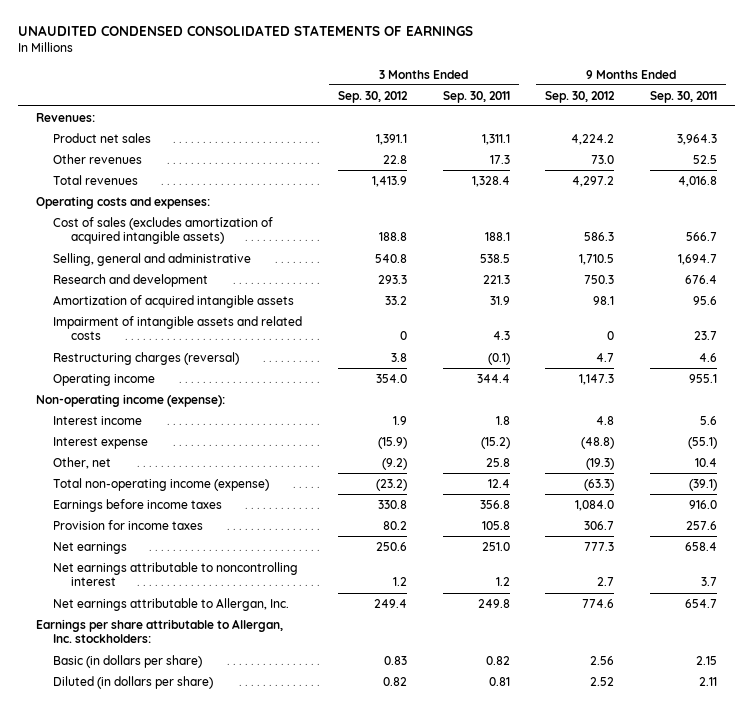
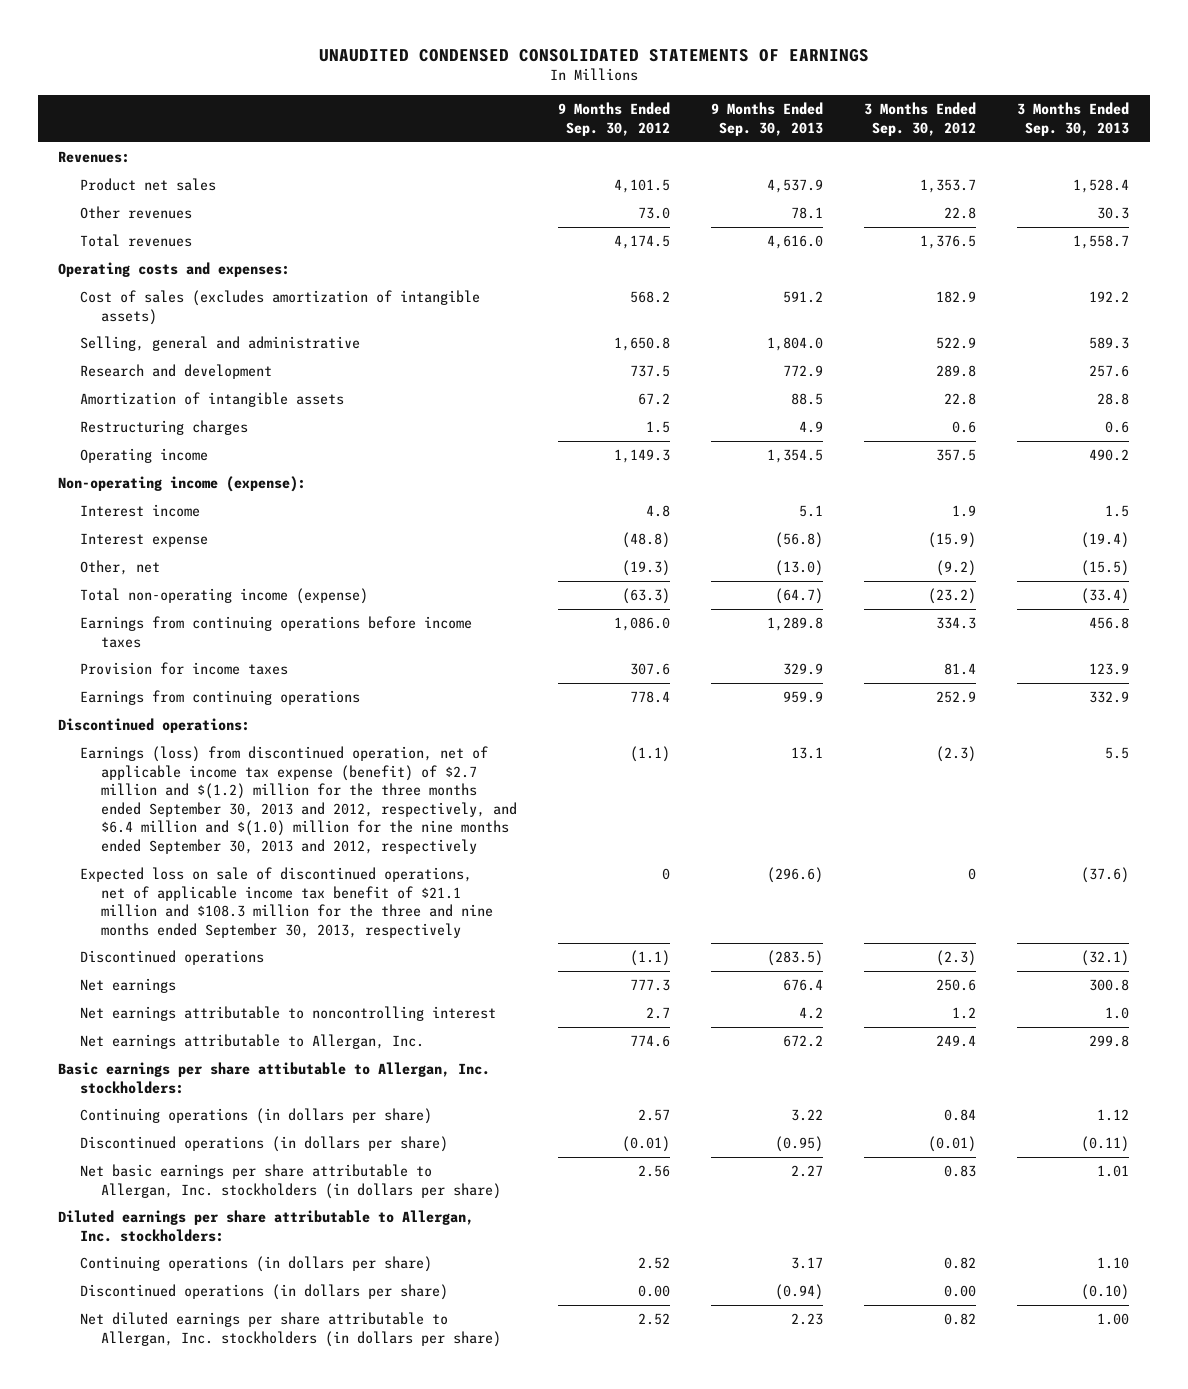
- | 3 Months Ended Sep. 30, 2012 | 3 Months Ended Sep. 30, 2011 | 9 Months Ended Sep. 30, 2012 | 9 Months Ended Sep. 30, 2011
+ | 9 Months Ended Sep. 30, 2012 | 9 Months Ended Sep. 30, 2013 | 3 Months Ended Sep. 30, 2012 | 3 Months Ended Sep. 30, 2013
- Product net sales | 1,391.1 | 1,311.1 | 4,224.2 | 3,964.3
+ Product net sales | 4,101.5 | 4,537.9 | 1,353.7 | 1,528.4
- Total revenues | 1,413.9 | 1,328.4 | 4,297.2 | 4,016.8
+ Total revenues | 4,174.5 | 4,616.0 | 1,376.5 | 1,558.7
- Cost of sales (excludes amortization of acquired intangible assets) | 188.8 | 188.1 | 586.3 | 566.7
- Selling, general and administrative | 540.8 | 538.5 | 1,710.5 | 1,694.7
- Research and development | 293.3 | 221.3 | 750.3 | 676.4
- Amortization of acquired intangible assets | 33.2 | 31.9 | 98.1 | 95.6
- Impairment of intangible assets and related costs | 0 | 4.3 | 0 | 23.7
- Restructuring charges (reversal) | 3.8 | (0.1) | 4.7 | 4.6
- Operating income | 354.0 | 344.4 | 1,147.3 | 955.1
+ Cost of sales (excludes amortization of intangible assets) | 568.2 | 591.2 | 182.9 | 192.2
+ Selling, general and administrative | 1,650.8 | 1,804.0 | 522.9 | 589.3
+ Research and development | 737.5 | 772.9 | 289.8 | 257.6
+ Amortization of intangible assets | 67.2 | 88.5 | 22.8 | 28.8
+ Restructuring charges | 1.5 | 4.9 | 0.6 | 0.6
+ Operating income | 1,149.3 | 1,354.5 | 357.5 | 490.2
- Earnings before income taxes | 330.8 | 356.8 | 1,084.0 | 916.0
- Provision for income taxes | 80.2 | 105.8 | 306.7 | 257.6
+ Earnings from continuing operations before income taxes | 1,086.0 | 1,289.8 | 334.3 | 456.8
+ Provision for income taxes | 307.6 | 329.9 | 81.4 | 123.9
+ Earnings from continuing operations | 778.4 | 959.9 | 252.9 | 332.9
+ Discontinued operations:
+ Earnings (loss) from discontinued operation, net of applicable income tax expense (benefit) of $2.7 million and $(1.2) million for the three months ended September 30, 2013 and 2012, respectively, and $6.4 million and $(1.0) million for the nine months ended September 30, 2013 and 2012, respectively | (1.1) | 13.1 | (2.3) | 5.5
+ Expected loss on sale of discontinued operations, net of applicable income tax benefit of $21.1 million and $108.3 million for the three and nine months ended September 30, 2013, respectively | 0 | (296.6) | 0 | (37.6)
+ Discontinued operations | (1.1) | (283.5) | (2.3) | (32.1)
- Earnings per share attributable to Allergan, Inc. stockholders:
- Basic (in dollars per share) | 0.83 | 0.82 | 2.56 | 2.15
- Diluted (in dollars per share) | 0.82 | 0.81 | 2.52 | 2.11
+ Basic earnings per share attibutable to Allergan, Inc. stockholders:
+ Continuing operations (in dollars per share) | 2.57 | 3.22 | 0.84 | 1.12
+ Discontinued operations (in dollars per share) | (0.01) | (0.95) | (0.01) | (0.11)
+ Net basic earnings per share attributable to Allergan, Inc. stockholders (in dollars per share) | 2.56 | 2.27 | 0.83 | 1.01
+ Diluted earnings per share attributable to Allergan, Inc. stockholders:
+ Continuing operations (in dollars per share) | 2.52 | 3.17 | 0.82 | 1.10
+ Discontinued operations (in dollars per share) | 0.00 | (0.94) | 0.00 | (0.10)
+ Net diluted earnings per share attributable to Allergan, Inc. stockholders (in dollars per share) | 2.52 | 2.23 | 0.82 | 1.00

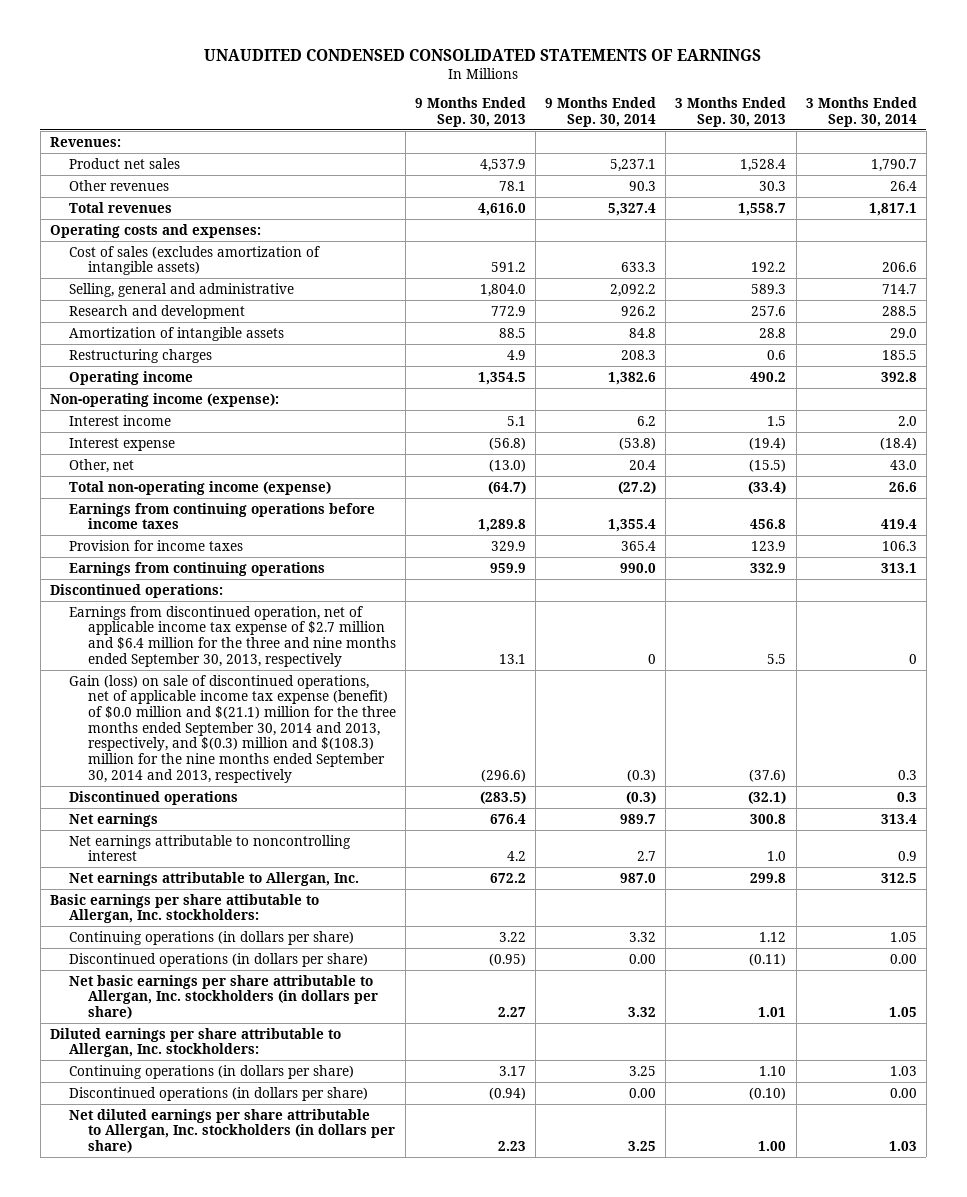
- | 9 Months Ended Sep. 30, 2012 | 9 Months Ended Sep. 30, 2013 | 3 Months Ended Sep. 30, 2012 | 3 Months Ended Sep. 30, 2013
+ | 9 Months Ended Sep. 30, 2013 | 9 Months Ended Sep. 30, 2014 | 3 Months Ended Sep. 30, 2013 | 3 Months Ended Sep. 30, 2014
- Earnings (loss) from discontinued operation, net of applicable income tax expense (benefit) of $2.7 million and $(1.2) million for the three months ended September 30, 2013 and 2012, respectively, and $6.4 million and $(1.0) million for the nine months ended September 30, 2013 and 2012, respectively | (1.1) | 13.1 | (2.3) | 5.5
- Expected loss on sale of discontinued operations, net of applicable income tax benefit of $21.1 million and $108.3 million for the three and nine months ended September 30, 2013, respectively | 0 | (296.6) | 0 | (37.6)
+ Earnings from discontinued operation, net of applicable income tax expense of $2.7 million and $6.4 million for the three and nine months ended September 30, 2013, respectively | 13.1 | 0 | 5.5 | 0
+ Gain (loss) on sale of discontinued operations, net of applicable income tax expense (benefit) of $0.0 million and $(21.1) million for the three months ended September 30, 2014 and 2013, respectively, and $(0.3) million and $(108.3) million for the nine months ended September 30, 2014 and 2013, respectively | (296.6) | (0.3) | (37.6) | 0.3

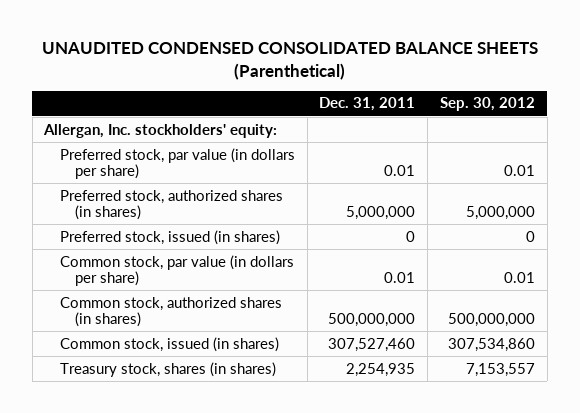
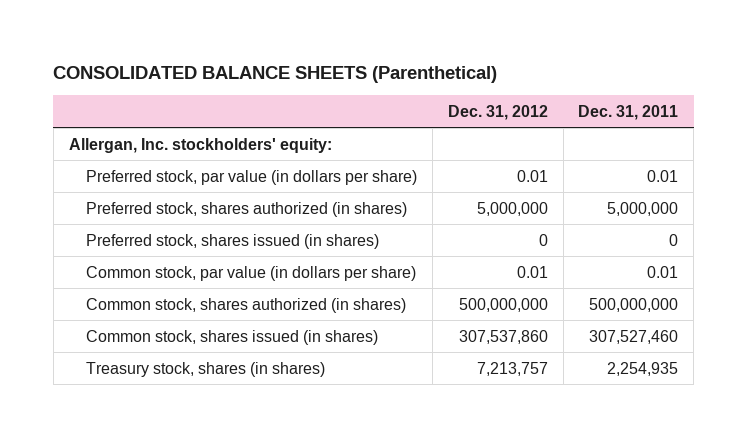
- UNAUDITED CONDENSED CONSOLIDATED BALANCE SHEETS (Parenthetical)
+ CONSOLIDATED BALANCE SHEETS (Parenthetical)
- | Dec. 31, 2011 | Sep. 30, 2012
+ | Dec. 31, 2012 | Dec. 31, 2011
- Preferred stock, authorized shares (in shares) | 5,000,000 | 5,000,000
- Preferred stock, issued (in shares) | 0 | 0
+ Preferred stock, shares authorized (in shares) | 5,000,000 | 5,000,000
+ Preferred stock, shares issued (in shares) | 0 | 0
- Common stock, authorized shares (in shares) | 500,000,000 | 500,000,000
- Common stock, issued (in shares) | 307,527,460 | 307,534,860
+ Common stock, shares authorized (in shares) | 500,000,000 | 500,000,000
+ Common stock, shares issued (in shares) | 307,537,860 | 307,527,460

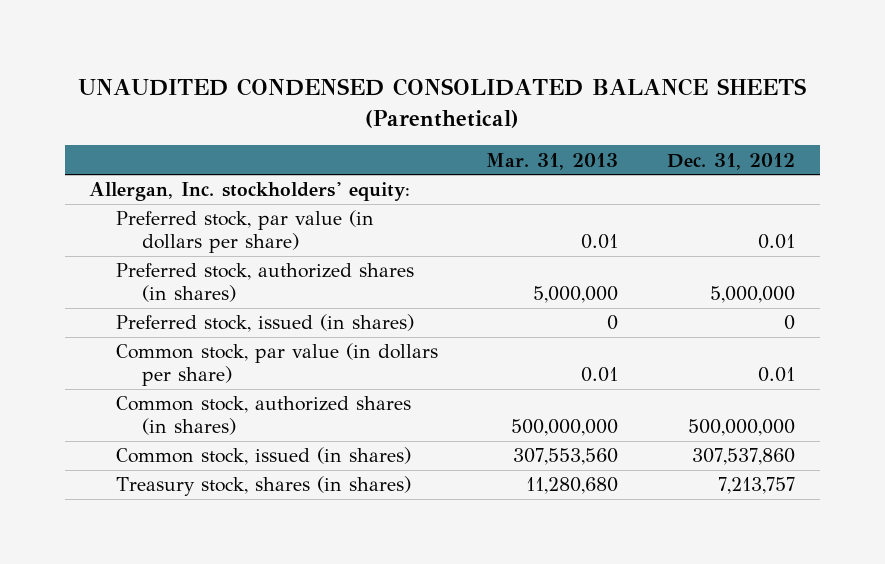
- CONSOLIDATED BALANCE SHEETS (Parenthetical)
+ UNAUDITED CONDENSED CONSOLIDATED BALANCE SHEETS (Parenthetical)
- | Dec. 31, 2012 | Dec. 31, 2011
+ | Mar. 31, 2013 | Dec. 31, 2012
- Preferred stock, shares authorized (in shares) | 5,000,000 | 5,000,000
- Preferred stock, shares issued (in shares) | 0 | 0
+ Preferred stock, authorized shares (in shares) | 5,000,000 | 5,000,000
+ Preferred stock, issued (in shares) | 0 | 0
- Common stock, shares authorized (in shares) | 500,000,000 | 500,000,000
- Common stock, shares issued (in shares) | 307,537,860 | 307,527,460
+ Common stock, authorized shares (in shares) | 500,000,000 | 500,000,000
+ Common stock, issued (in shares) | 307,553,560 | 307,537,860

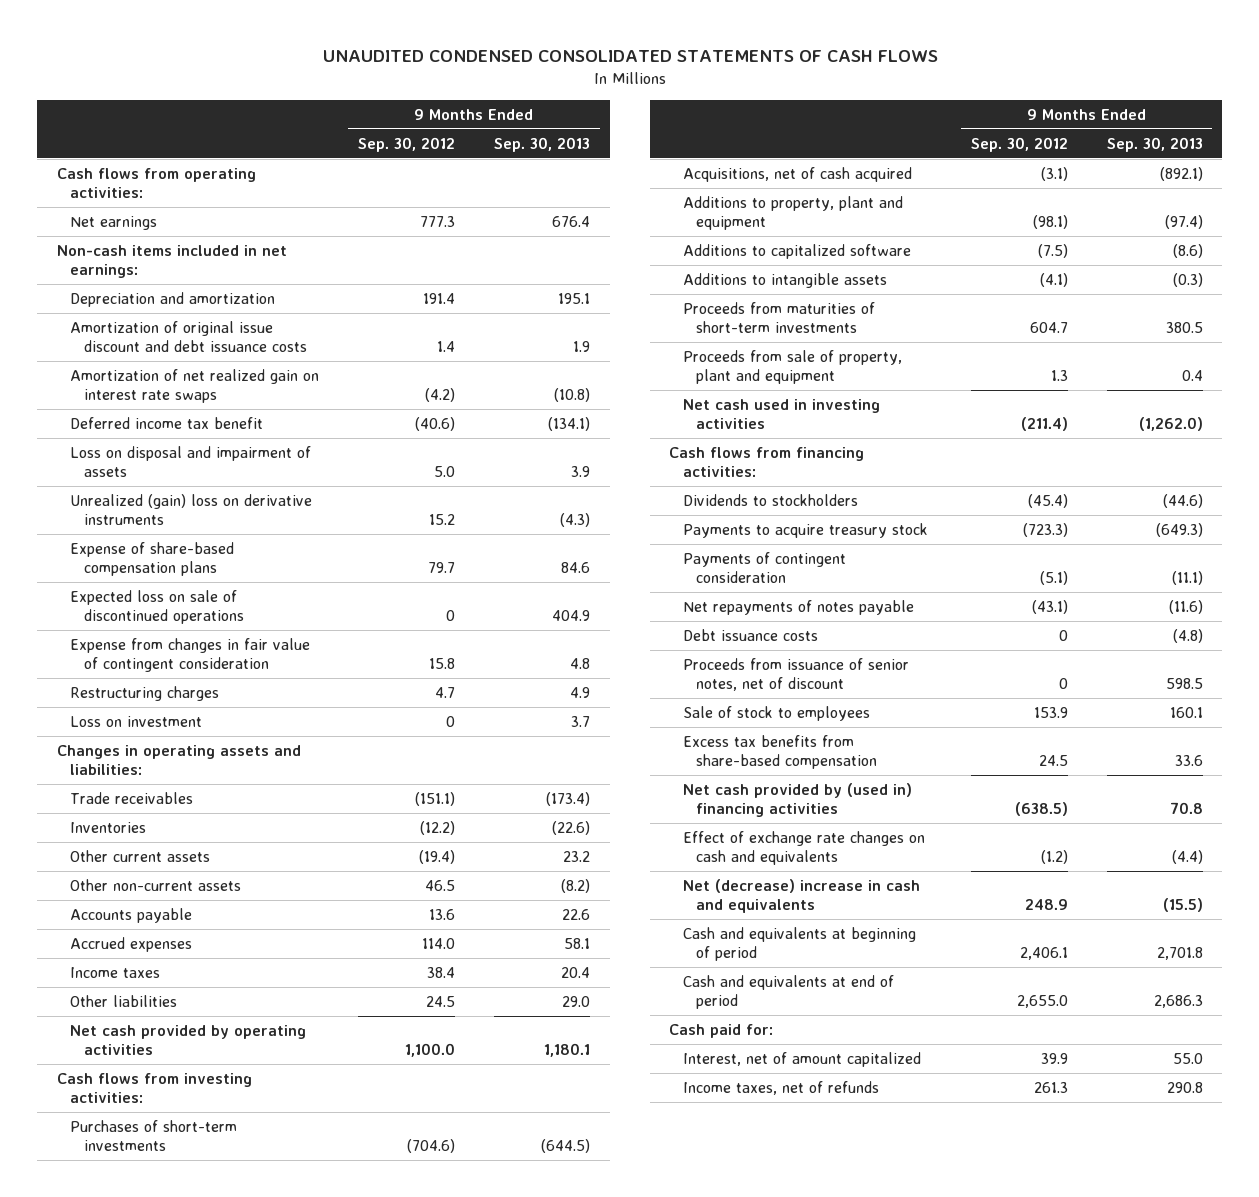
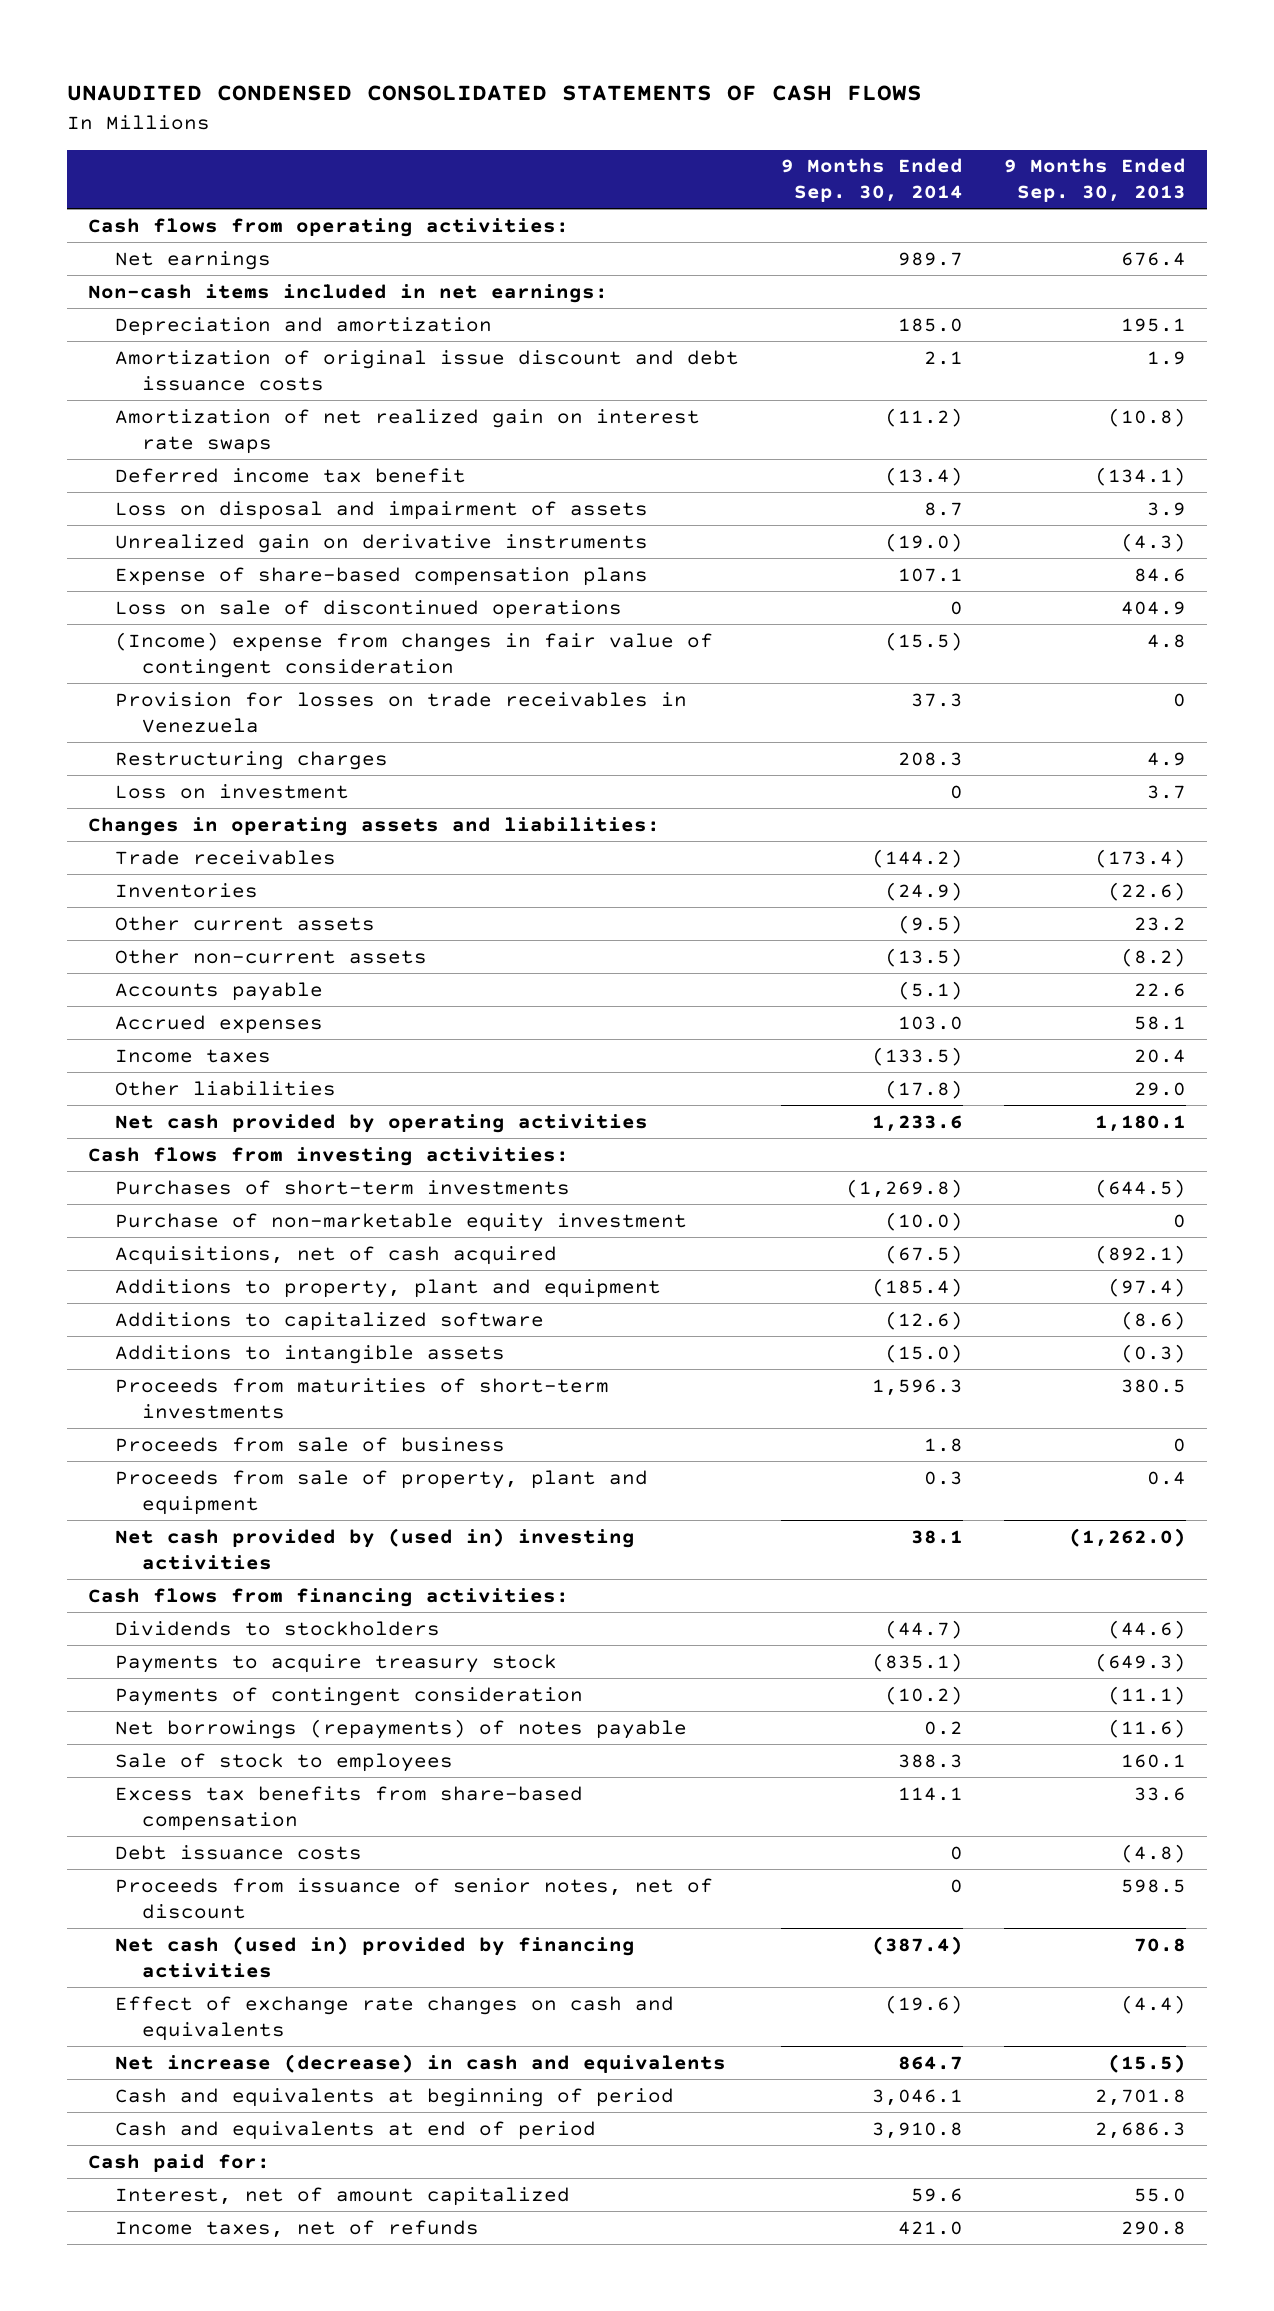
- | 9 Months Ended Sep. 30, 2012 | 9 Months Ended Sep. 30, 2013
+ | 9 Months Ended Sep. 30, 2014 | 9 Months Ended Sep. 30, 2013
- Unrealized (gain) loss on derivative instruments | 15.2 | (4.3)
+ Unrealized gain on derivative instruments | (19.0) | (4.3)
- Expected loss on sale of discontinued operations | 0 | 404.9
- Expense from changes in fair value of contingent consideration | 15.8 | 4.8
+ Loss on sale of discontinued operations | 0 | 404.9
+ (Income) expense from changes in fair value of contingent consideration | (15.5) | 4.8
+ Provision for losses on trade receivables in Venezuela | 37.3 | 0
+ Purchase of non-marketable equity investment | (10.0) | 0
+ Proceeds from sale of business | 1.8 | 0
- Net cash used in investing activities | (211.4) | (1,262.0)
+ Net cash provided by (used in) investing activities | 38.1 | (1,262.0)
- Net repayments of notes payable | (43.1) | (11.6)
+ Net borrowings (repayments) of notes payable | 0.2 | (11.6)
- Net cash provided by (used in) financing activities | (638.5) | 70.8
moved down: Debt issuance costs | 0 | (4.8)
moved down: Proceeds from issuance of senior notes, net of discount | 0 | 598.5
+ Net cash (used in) provided by financing activities | (387.4) | 70.8
- Net (decrease) increase in cash and equivalents | 248.9 | (15.5)
+ Net increase (decrease) in cash and equivalents | 864.7 | (15.5)

